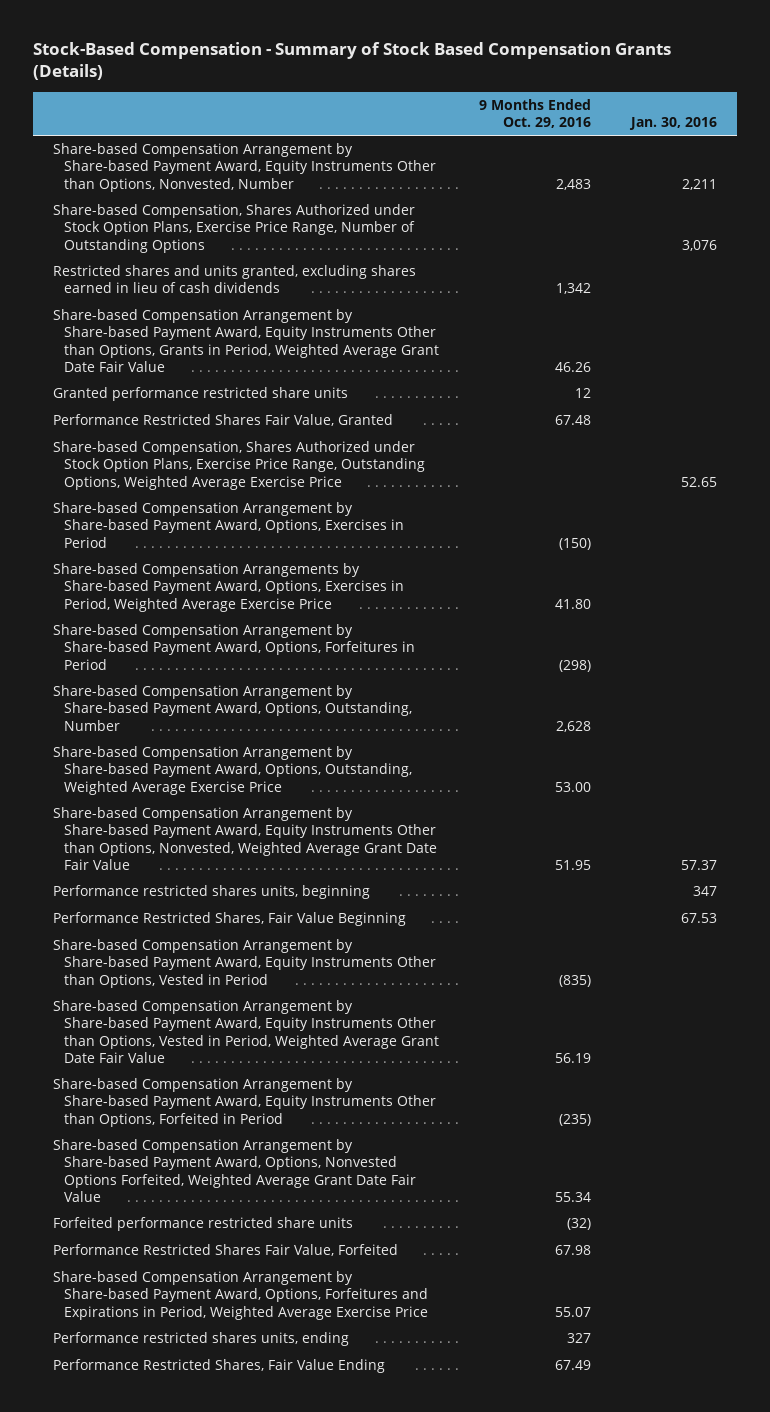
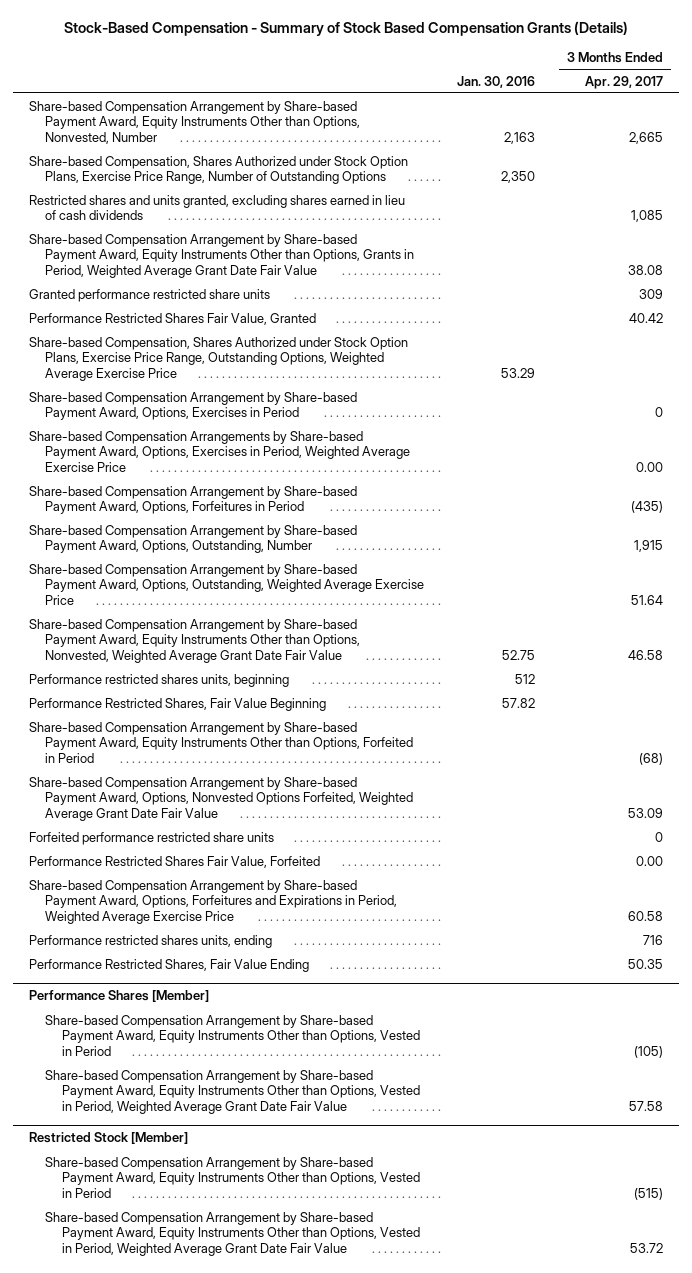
- | 9 Months Ended Oct. 29, 2016 | Jan. 30, 2016
+ | Jan. 30, 2016 | 3 Months Ended Apr. 29, 2017
- Share-based Compensation Arrangement by Share-based Payment Award, Equity Instruments Other than Options, Nonvested, Number | 2,483 | 2,211
- Share-based Compensation, Shares Authorized under Stock Option Plans, Exercise Price Range, Number of Outstanding Options | | 3,076
+ Share-based Compensation Arrangement by Share-based Payment Award, Equity Instruments Other than Options, Nonvested, Number | 2,163 | 2,665
+ Share-based Compensation, Shares Authorized under Stock Option Plans, Exercise Price Range, Number of Outstanding Options | 2,350 |
- Share-based Compensation, Shares Authorized under Stock Option Plans, Exercise Price Range, Outstanding Options, Weighted Average Exercise Price | | 52.65
+ Share-based Compensation, Shares Authorized under Stock Option Plans, Exercise Price Range, Outstanding Options, Weighted Average Exercise Price | 53.29 |
- Share-based Compensation Arrangement by Share-based Payment Award, Equity Instruments Other than Options, Nonvested, Weighted Average Grant Date Fair Value | 51.95 | 57.37
- Performance restricted shares units, beginning | | 347
- Performance Restricted Shares, Fair Value Beginning | | 67.53
- Share-based Compensation Arrangement by Share-based Payment Award, Equity Instruments Other than Options, Vested in Period | (835) |
- Share-based Compensation Arrangement by Share-based Payment Award, Equity Instruments Other than Options, Vested in Period, Weighted Average Grant Date Fair Value | 56.19 |
+ Share-based Compensation Arrangement by Share-based Payment Award, Equity Instruments Other than Options, Nonvested, Weighted Average Grant Date Fair Value | 52.75 | 46.58
+ Performance restricted shares units, beginning | 512 |
+ Performance Restricted Shares, Fair Value Beginning | 57.82 |
+ Performance Shares [Member]
+ Share-based Compensation Arrangement by Share-based Payment Award, Equity Instruments Other than Options, Vested in Period | | (105)
+ Share-based Compensation Arrangement by Share-based Payment Award, Equity Instruments Other than Options, Vested in Period, Weighted Average Grant Date Fair Value | | 57.58
+ Restricted Stock [Member]
+ Share-based Compensation Arrangement by Share-based Payment Award, Equity Instruments Other than Options, Vested in Period | | (515)
+ Share-based Compensation Arrangement by Share-based Payment Award, Equity Instruments Other than Options, Vested in Period, Weighted Average Grant Date Fair Value | | 53.72

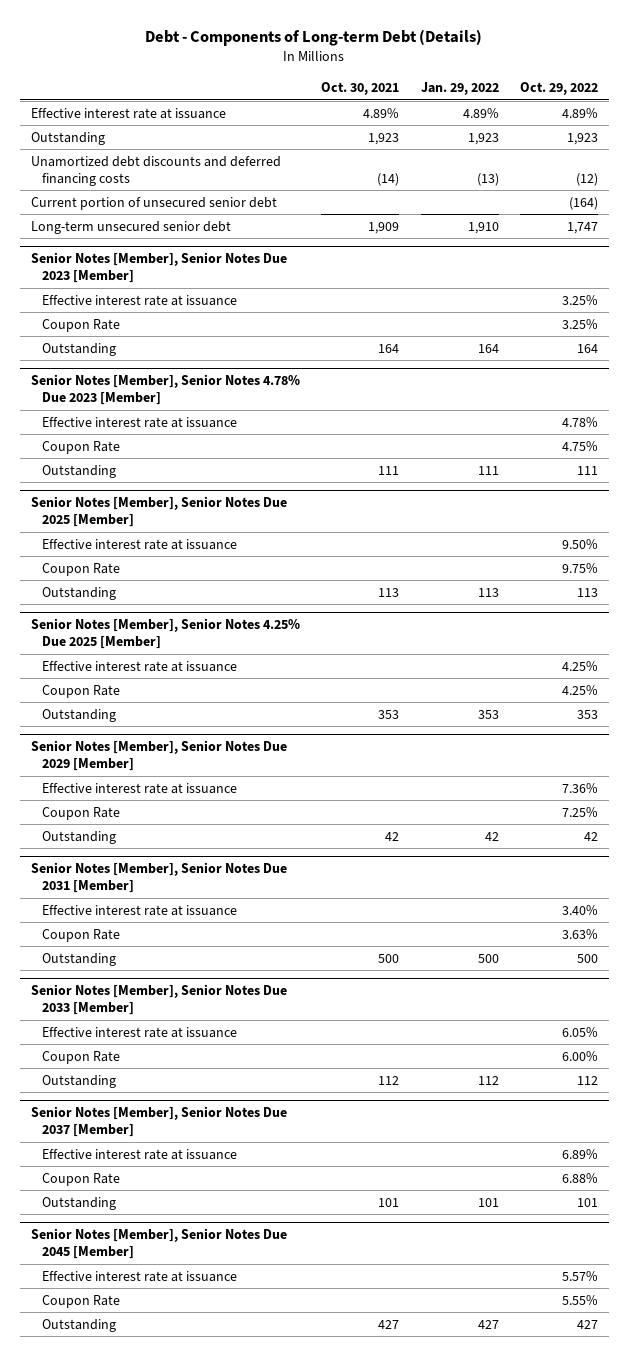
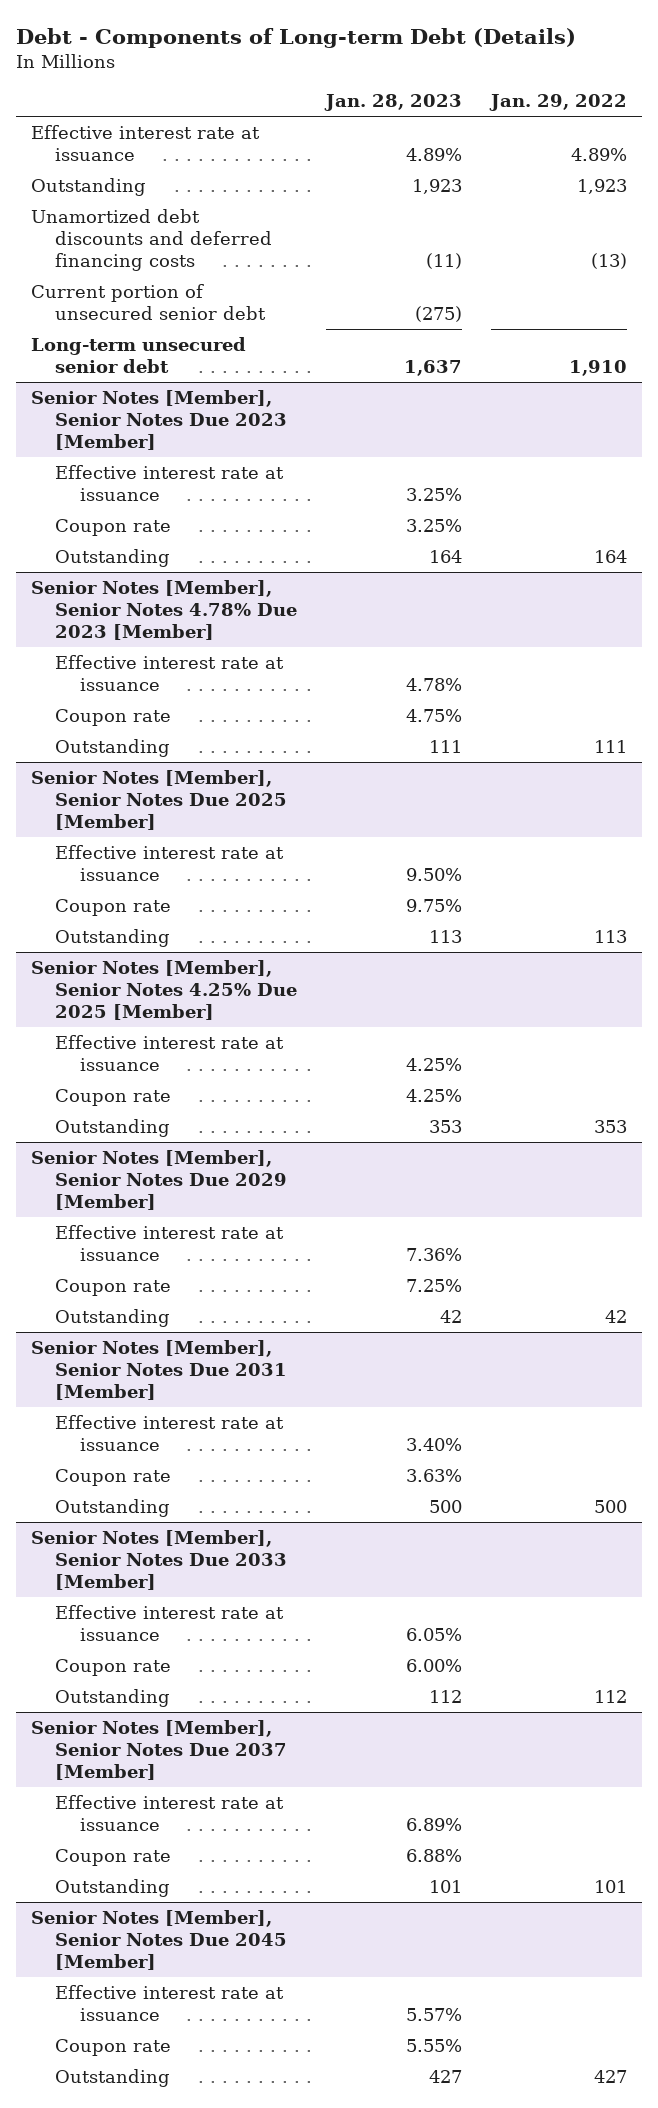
- | Oct. 30, 2021 | Jan. 29, 2022 | Oct. 29, 2022
+ | Jan. 28, 2023 | Jan. 29, 2022
@ Senior Notes [Member], Senior Notes Due 2023 [Member]
- Coupon Rate | | | 3.25%
+ Coupon rate | 3.25% |
@ Senior Notes [Member], Senior Notes 4.78% Due 2023 [Member]
- Coupon Rate | | | 4.75%
+ Coupon rate | 4.75% |
@ Senior Notes [Member], Senior Notes Due 2025 [Member]
- Coupon Rate | | | 9.75%
+ Coupon rate | 9.75% |
@ Senior Notes [Member], Senior Notes 4.25% Due 2025 [Member]
- Coupon Rate | | | 4.25%
+ Coupon rate | 4.25% |
@ Senior Notes [Member], Senior Notes Due 2029 [Member]
- Coupon Rate | | | 7.25%
+ Coupon rate | 7.25% |
@ Senior Notes [Member], Senior Notes Due 2031 [Member]
- Coupon Rate | | | 3.63%
+ Coupon rate | 3.63% |
@ Senior Notes [Member], Senior Notes Due 2033 [Member]
- Coupon Rate | | | 6.00%
+ Coupon rate | 6.00% |
@ Senior Notes [Member], Senior Notes Due 2037 [Member]
- Coupon Rate | | | 6.88%
+ Coupon rate | 6.88% |
@ Senior Notes [Member], Senior Notes Due 2045 [Member]
- Coupon Rate | | | 5.55%
+ Coupon rate | 5.55% |

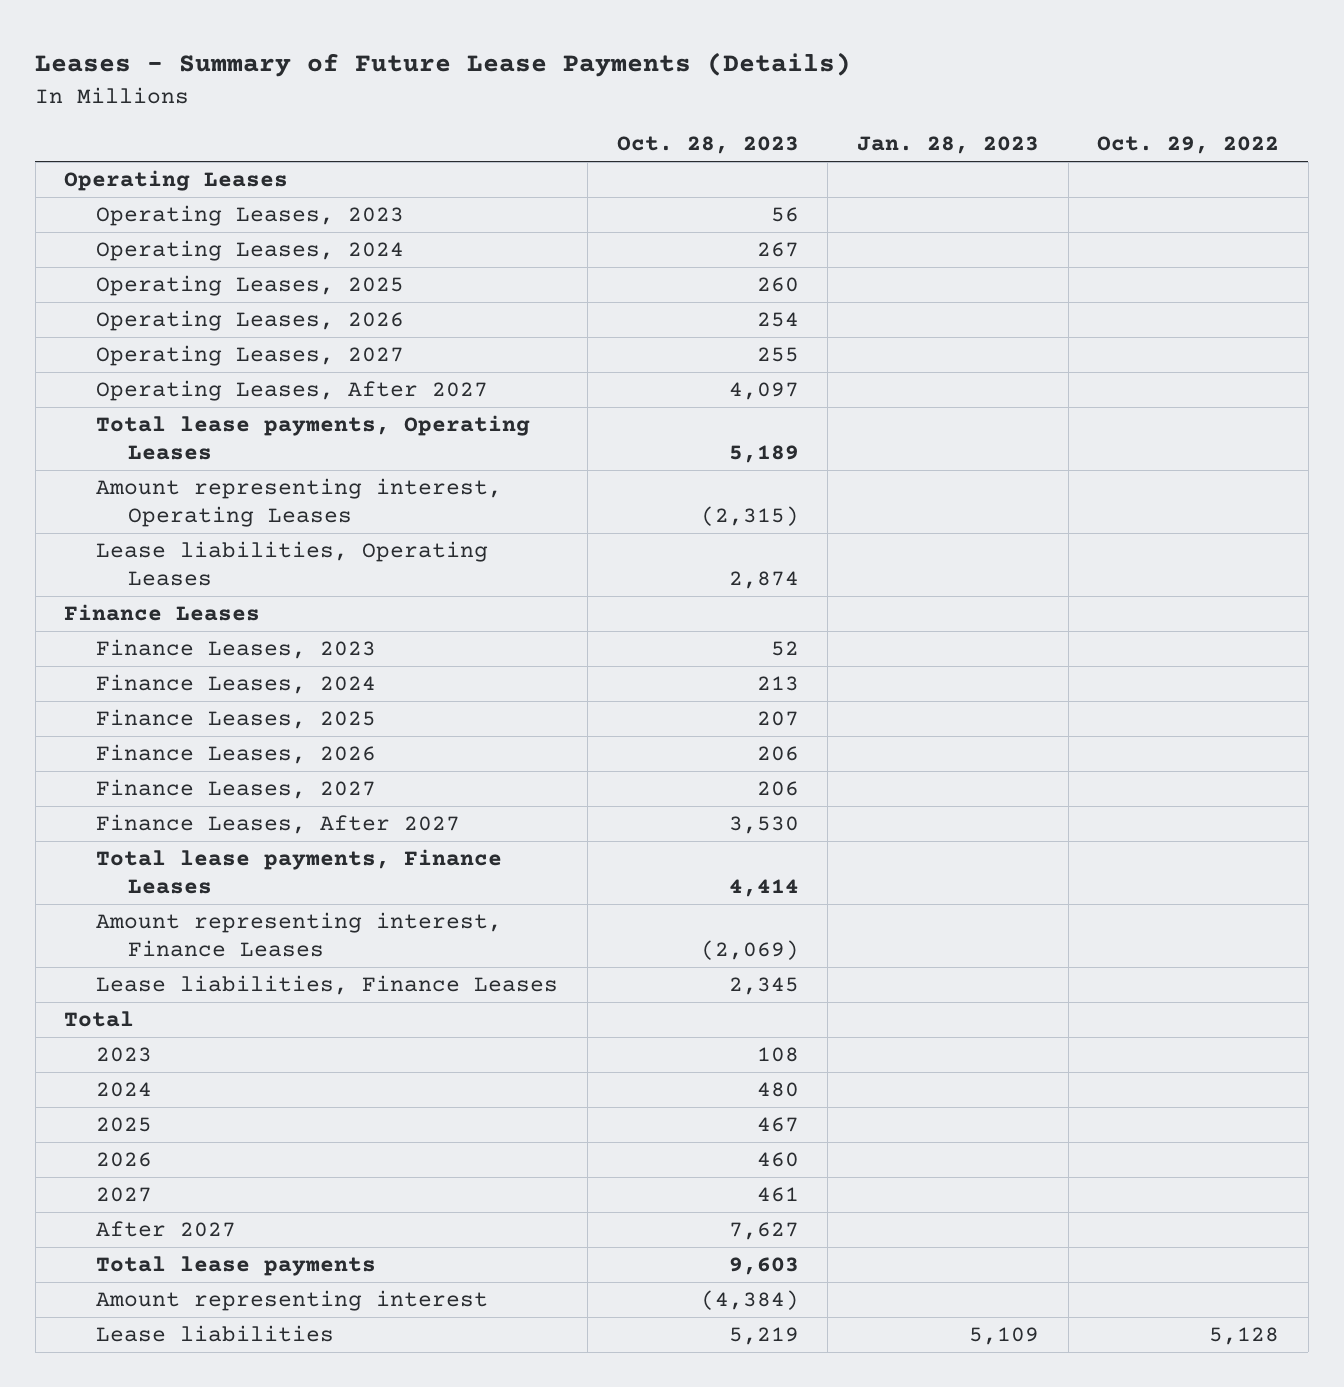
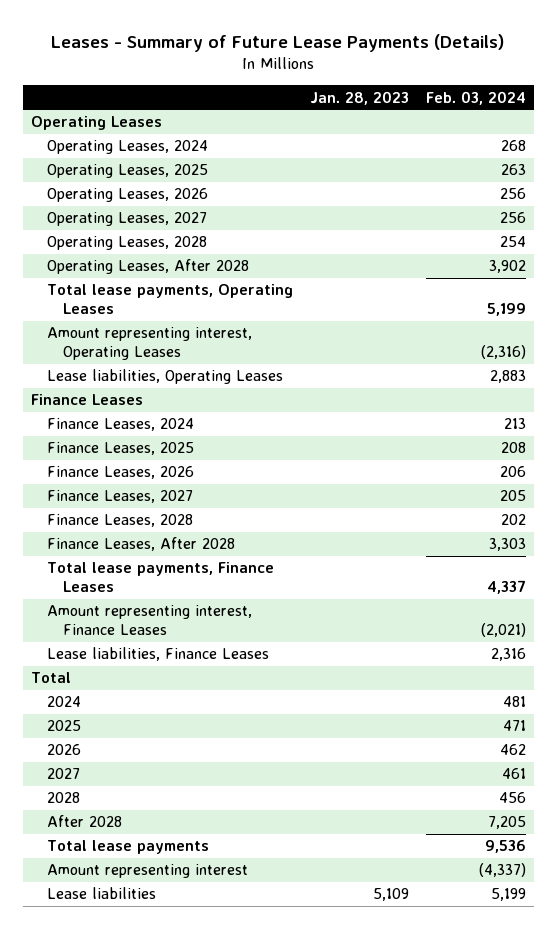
- | Oct. 28, 2023 | Jan. 28, 2023 | Oct. 29, 2022
+ | Jan. 28, 2023 | Feb. 03, 2024
- Operating Leases, 2023 | 56 | |
- Operating Leases, After 2027 | 4,097 | |
+ Operating Leases, 2028 | | 254
+ Operating Leases, After 2028 | | 3,902
- Finance Leases, 2023 | 52 | |
- Finance Leases, After 2027 | 3,530 | |
+ Finance Leases, 2028 | | 202
+ Finance Leases, After 2028 | | 3,303
- 2023 | 108 | |
- After 2027 | 7,627 | |
+ 2028 | | 456
+ After 2028 | | 7,205

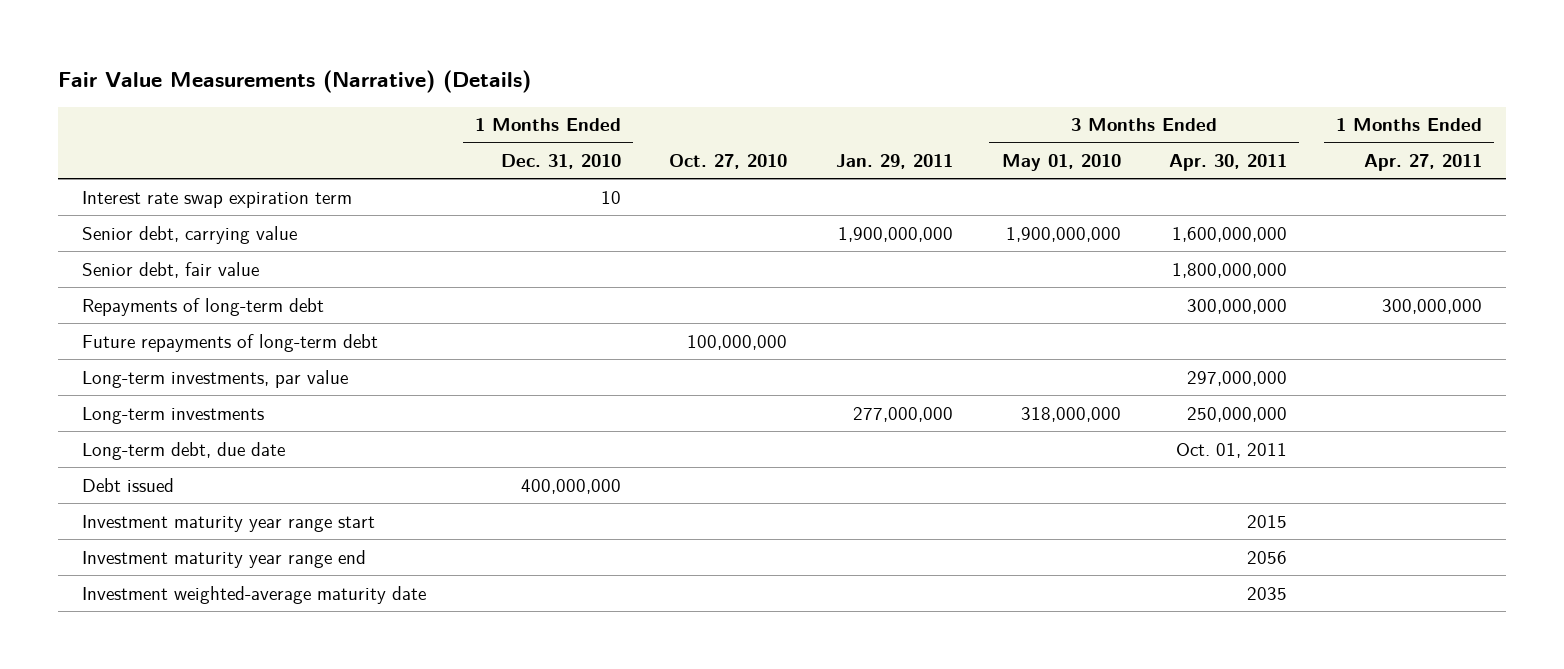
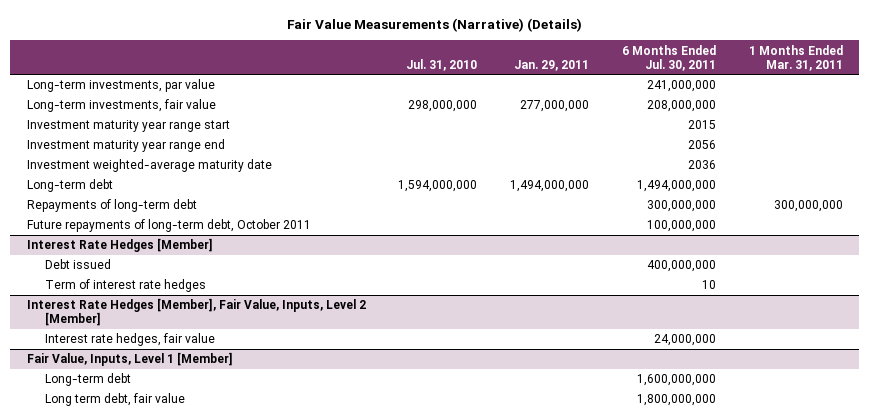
- | 1 Months Ended Dec. 31, 2010 | Oct. 27, 2010 | Jan. 29, 2011 | 3 Months Ended May 01, 2010 | 3 Months Ended Apr. 30, 2011 | 1 Months Ended Apr. 27, 2011
+ | Jul. 31, 2010 | Jan. 29, 2011 | 6 Months Ended Jul. 30, 2011 | 1 Months Ended Mar. 31, 2011
- Interest rate swap expiration term | 10 | | | | |
- Senior debt, carrying value | | | 1,900,000,000 | 1,900,000,000 | 1,600,000,000 |
- Senior debt, fair value | | | | | 1,800,000,000 |
- Future repayments of long-term debt | | 100,000,000 | | | |
- Long-term investments | | | 277,000,000 | 318,000,000 | 250,000,000 |
- Long-term debt, due date | | | | | Oct. 01, 2011 |
- Debt issued | 400,000,000 | | | | |
+ Long-term investments, fair value | 298,000,000 | 277,000,000 | 208,000,000 |
+ Long-term debt | 1,594,000,000 | 1,494,000,000 | 1,494,000,000 |
moved down: Repayments of long-term debt | | | 300,000,000 | 300,000,000
+ Future repayments of long-term debt, October 2011 | | | 100,000,000 |
+ Interest Rate Hedges [Member]
+ Debt issued | | | 400,000,000 |
+ Term of interest rate hedges | | | 10 |
+ Interest Rate Hedges [Member], Fair Value, Inputs, Level 2 [Member]
+ Interest rate hedges, fair value | | | 24,000,000 |
+ Fair Value, Inputs, Level 1 [Member]
+ Long-term debt | | | 1,600,000,000 |
+ Long term debt, fair value | | | 1,800,000,000 |

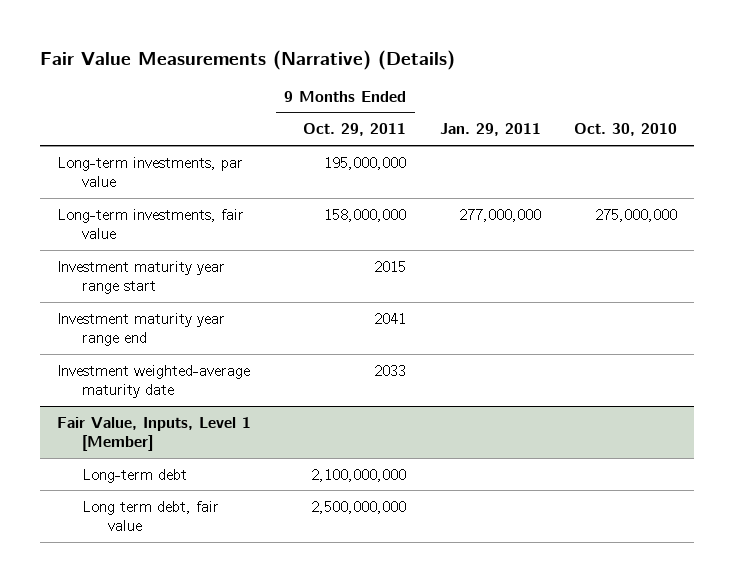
- | Jul. 31, 2010 | Jan. 29, 2011 | 6 Months Ended Jul. 30, 2011 | 1 Months Ended Mar. 31, 2011
+ | 9 Months Ended Oct. 29, 2011 | Jan. 29, 2011 | Oct. 30, 2010
- Long-term debt | 1,594,000,000 | 1,494,000,000 | 1,494,000,000 |
- Repayments of long-term debt | | | 300,000,000 | 300,000,000
- Future repayments of long-term debt, October 2011 | | | 100,000,000 |
- Interest Rate Hedges [Member]
- Debt issued | | | 400,000,000 |
- Term of interest rate hedges | | | 10 |
- Interest Rate Hedges [Member], Fair Value, Inputs, Level 2 [Member]
- Interest rate hedges, fair value | | | 24,000,000 |

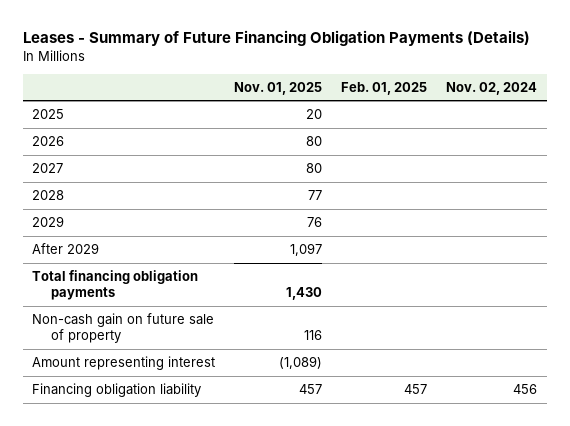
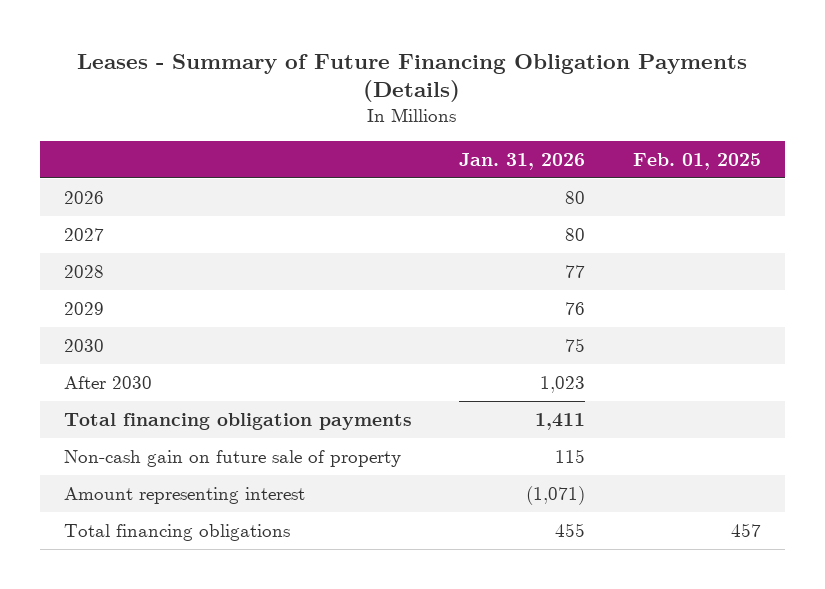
- | Nov. 01, 2025 | Feb. 01, 2025 | Nov. 02, 2024
+ | Jan. 31, 2026 | Feb. 01, 2025
- 2025 | 20 | |
- After 2029 | 1,097 | |
+ 2030 | 75 |
+ After 2030 | 1,023 |
- Financing obligation liability | 457 | 457 | 456
+ Total financing obligations | 455 | 457

